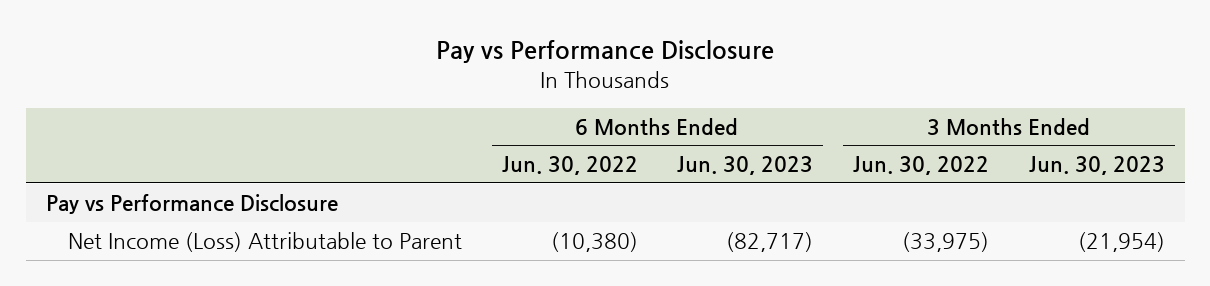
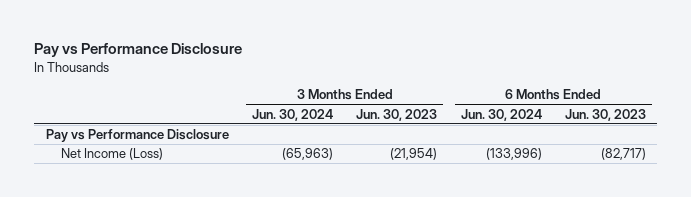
- | 6 Months Ended Jun. 30, 2022 | 6 Months Ended Jun. 30, 2023 | 3 Months Ended Jun. 30, 2022 | 3 Months Ended Jun. 30, 2023
+ | 3 Months Ended Jun. 30, 2024 | 3 Months Ended Jun. 30, 2023 | 6 Months Ended Jun. 30, 2024 | 6 Months Ended Jun. 30, 2023
- Net Income (Loss) Attributable to Parent | (10,380) | (82,717) | (33,975) | (21,954)
+ Net Income (Loss) | (65,963) | (21,954) | (133,996) | (82,717)

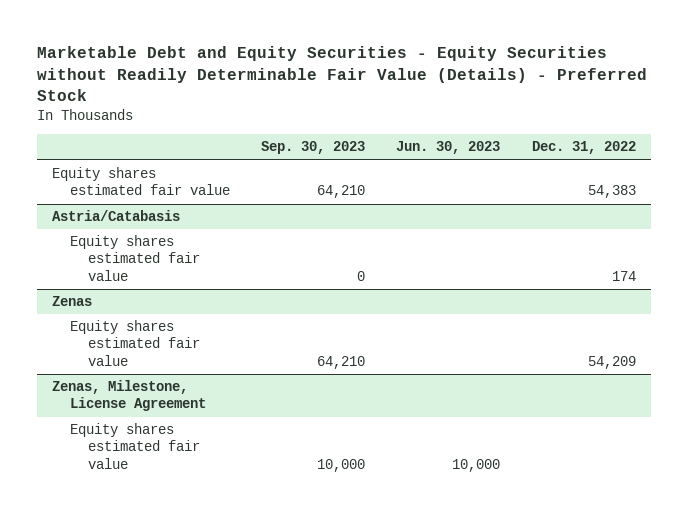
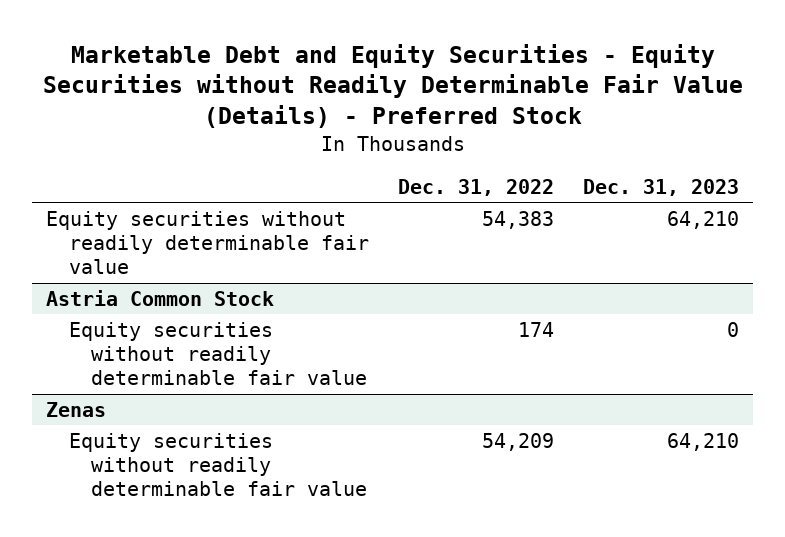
- | Sep. 30, 2023 | Jun. 30, 2023 | Dec. 31, 2022
+ | Dec. 31, 2022 | Dec. 31, 2023
- Equity shares estimated fair value | 64,210 | | 54,383
- Astria/Catabasis
- Equity shares estimated fair value | 0 | | 174
+ Equity securities without readily determinable fair value | 54,383 | 64,210
+ Astria Common Stock
+ Equity securities without readily determinable fair value | 174 | 0
@ Zenas
- Equity shares estimated fair value | 64,210 | | 54,209
- Zenas, Milestone, License Agreement
- Equity shares estimated fair value | 10,000 | 10,000 |
@ Zenas
+ Equity securities without readily determinable fair value | 54,209 | 64,210

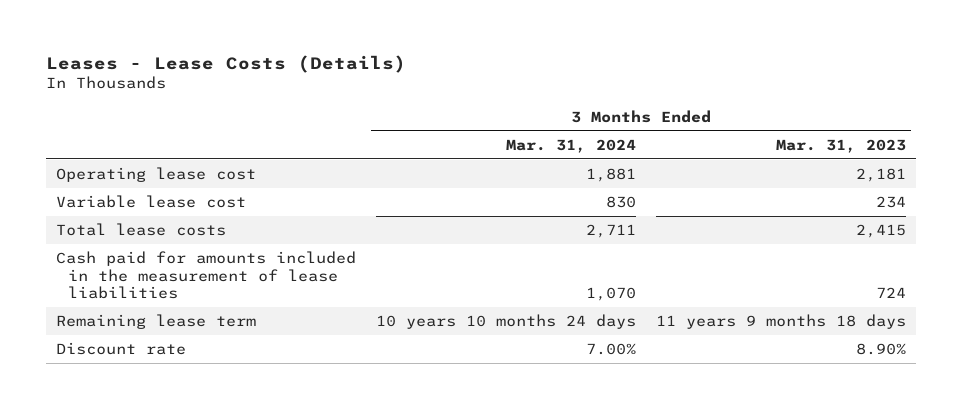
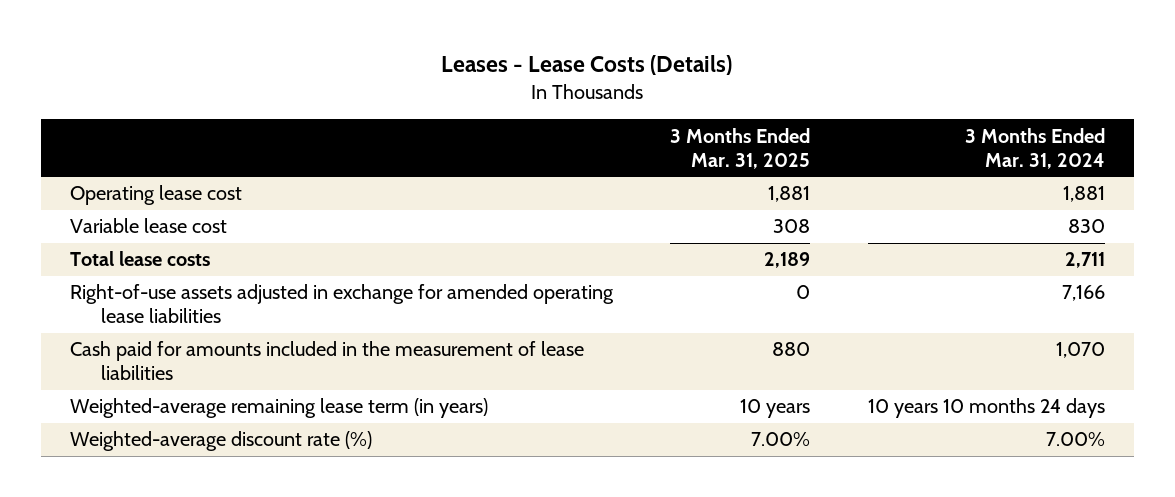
- | 3 Months Ended Mar. 31, 2024 | 3 Months Ended Mar. 31, 2023
+ | 3 Months Ended Mar. 31, 2025 | 3 Months Ended Mar. 31, 2024
+ Right-of-use assets adjusted in exchange for amended operating lease liabilities | 0 | 7,166
- Remaining lease term | 10 years 10 months 24 days | 11 years 9 months 18 days
- Discount rate | 7.00% | 8.90%
+ Weighted-average remaining lease term (in years) | 10 years | 10 years 10 months 24 days
+ Weighted-average discount rate (%) | 7.00% | 7.00%

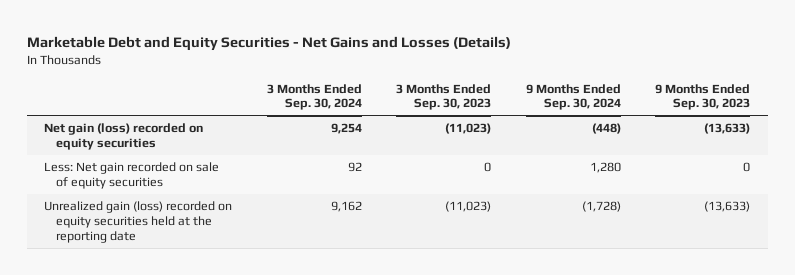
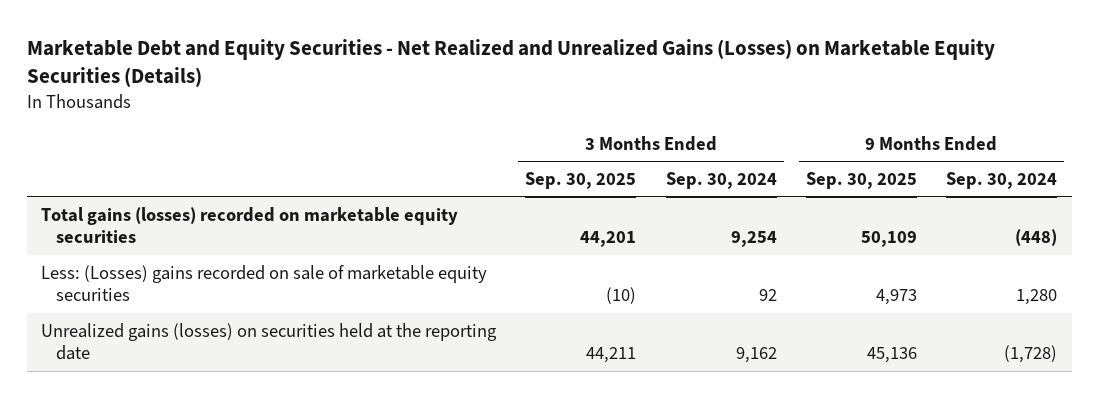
- Marketable Debt and Equity Securities - Net Gains and Losses (Details)
+ Marketable Debt and Equity Securities - Net Realized and Unrealized Gains (Losses) on Marketable Equity Securities (Details)
- | 3 Months Ended Sep. 30, 2024 | 3 Months Ended Sep. 30, 2023 | 9 Months Ended Sep. 30, 2024 | 9 Months Ended Sep. 30, 2023
+ | 3 Months Ended Sep. 30, 2025 | 3 Months Ended Sep. 30, 2024 | 9 Months Ended Sep. 30, 2025 | 9 Months Ended Sep. 30, 2024
- Net gain (loss) recorded on equity securities | 9,254 | (11,023) | (448) | (13,633)
- Less: Net gain recorded on sale of equity securities | 92 | 0 | 1,280 | 0
- Unrealized gain (loss) recorded on equity securities held at the reporting date | 9,162 | (11,023) | (1,728) | (13,633)
+ Total gains (losses) recorded on marketable equity securities | 44,201 | 9,254 | 50,109 | (448)
+ Less: (Losses) gains recorded on sale of marketable equity securities | (10) | 92 | 4,973 | 1,280
+ Unrealized gains (losses) on securities held at the reporting date | 44,211 | 9,162 | 45,136 | (1,728)

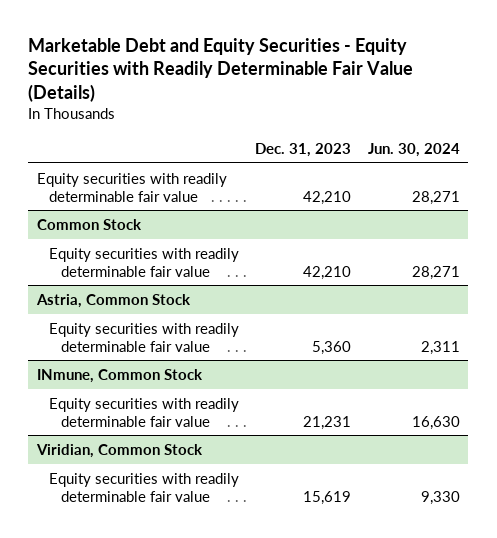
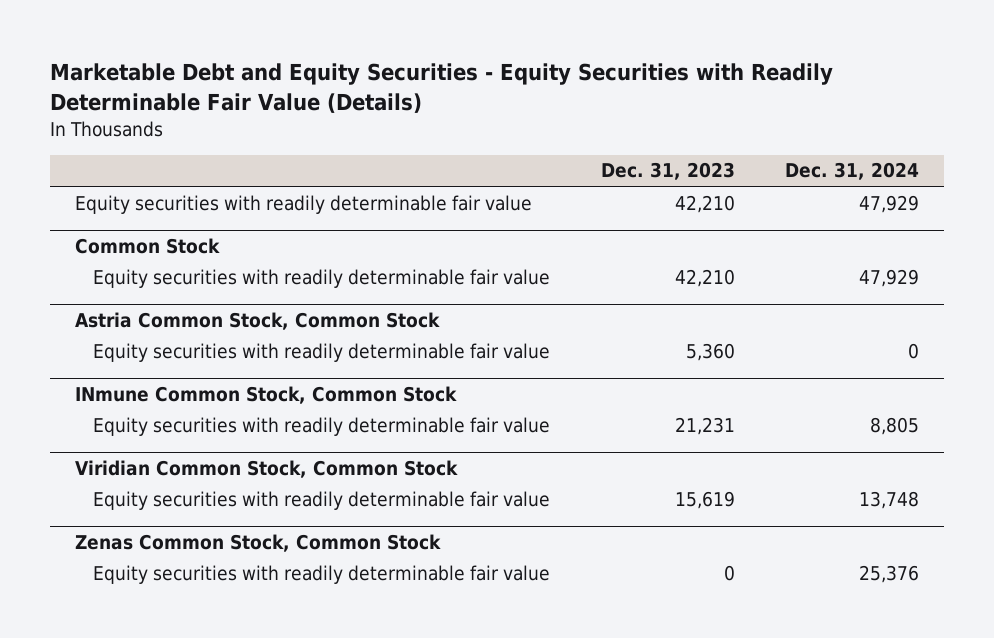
- | Dec. 31, 2023 | Jun. 30, 2024
+ | Dec. 31, 2023 | Dec. 31, 2024
- Astria, Common Stock
+ Astria Common Stock, Common Stock
- INmune, Common Stock
+ INmune Common Stock, Common Stock
- Viridian, Common Stock
+ Viridian Common Stock, Common Stock
+ Zenas Common Stock, Common Stock
+ Equity securities with readily determinable fair value | 0 | 25,376

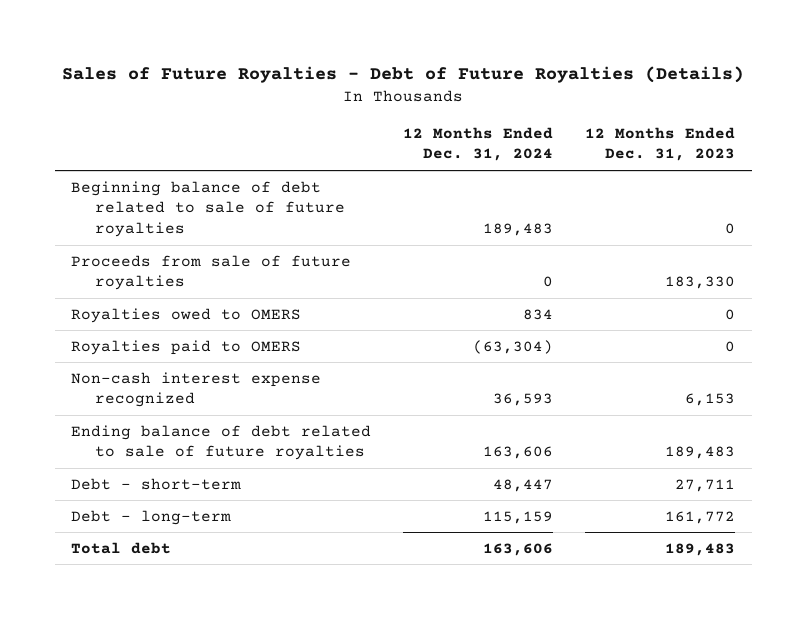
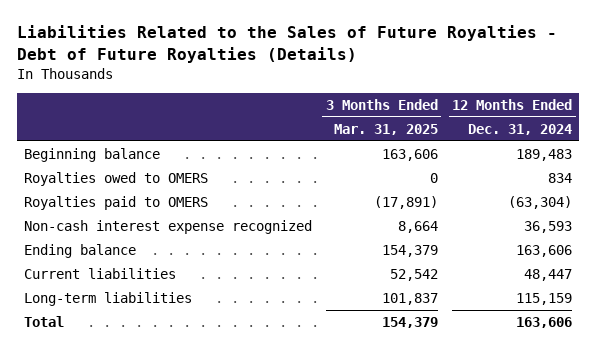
- Sales of Future Royalties - Debt of Future Royalties (Details)
+ Liabilities Related to the Sales of Future Royalties - Debt of Future Royalties (Details)
- | 12 Months Ended Dec. 31, 2024 | 12 Months Ended Dec. 31, 2023
+ | 3 Months Ended Mar. 31, 2025 | 12 Months Ended Dec. 31, 2024
- Beginning balance of debt related to sale of future royalties | 189,483 | 0
- Proceeds from sale of future royalties | 0 | 183,330
+ Beginning balance | 163,606 | 189,483
- Ending balance of debt related to sale of future royalties | 163,606 | 189,483
- Debt - short-term | 48,447 | 27,711
- Debt - long-term | 115,159 | 161,772
- Total debt | 163,606 | 189,483
+ Ending balance | 154,379 | 163,606
+ Current liabilities | 52,542 | 48,447
+ Long-term liabilities | 101,837 | 115,159
+ Total | 154,379 | 163,606

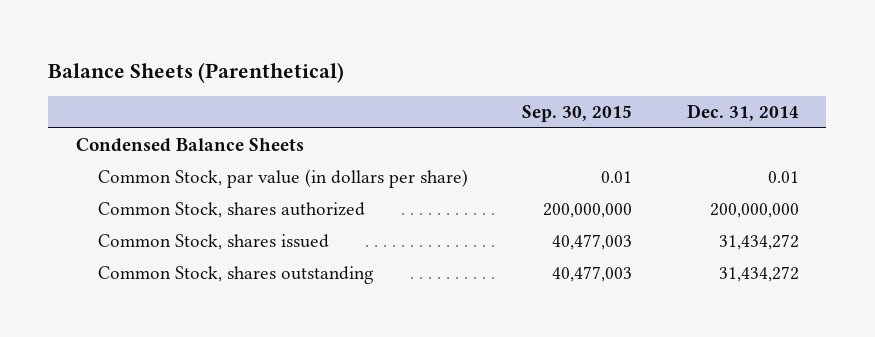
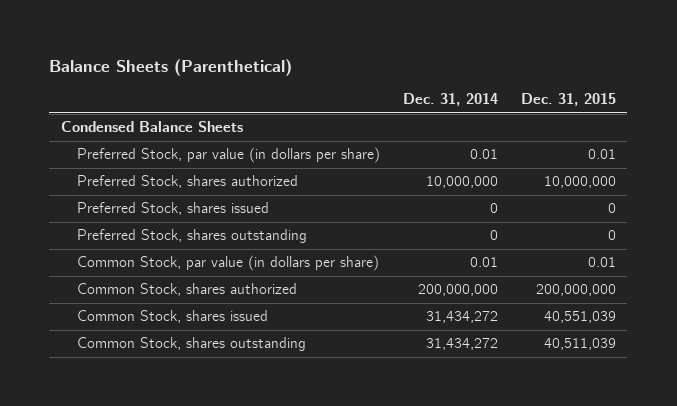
- | Sep. 30, 2015 | Dec. 31, 2014
+ | Dec. 31, 2014 | Dec. 31, 2015
+ Preferred Stock, par value (in dollars per share) | 0.01 | 0.01
+ Preferred Stock, shares authorized | 10,000,000 | 10,000,000
+ Preferred Stock, shares issued | 0 | 0
+ Preferred Stock, shares outstanding | 0 | 0

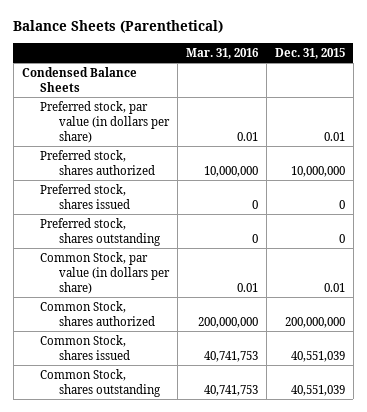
- | Dec. 31, 2014 | Dec. 31, 2015
+ | Mar. 31, 2016 | Dec. 31, 2015
- Preferred Stock, par value (in dollars per share) | 0.01 | 0.01
- Preferred Stock, shares authorized | 10,000,000 | 10,000,000
- Preferred Stock, shares issued | 0 | 0
- Preferred Stock, shares outstanding | 0 | 0
+ Preferred stock, par value (in dollars per share) | 0.01 | 0.01
+ Preferred stock, shares authorized | 10,000,000 | 10,000,000
+ Preferred stock, shares issued | 0 | 0
+ Preferred stock, shares outstanding | 0 | 0
- Common Stock, shares outstanding | 31,434,272 | 40,511,039
+ Common Stock, shares outstanding | 40,741,753 | 40,551,039

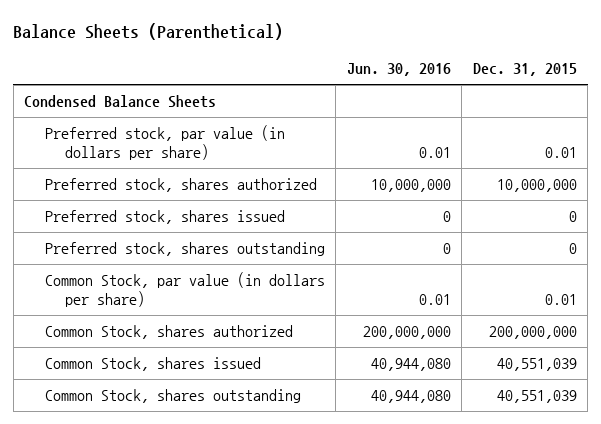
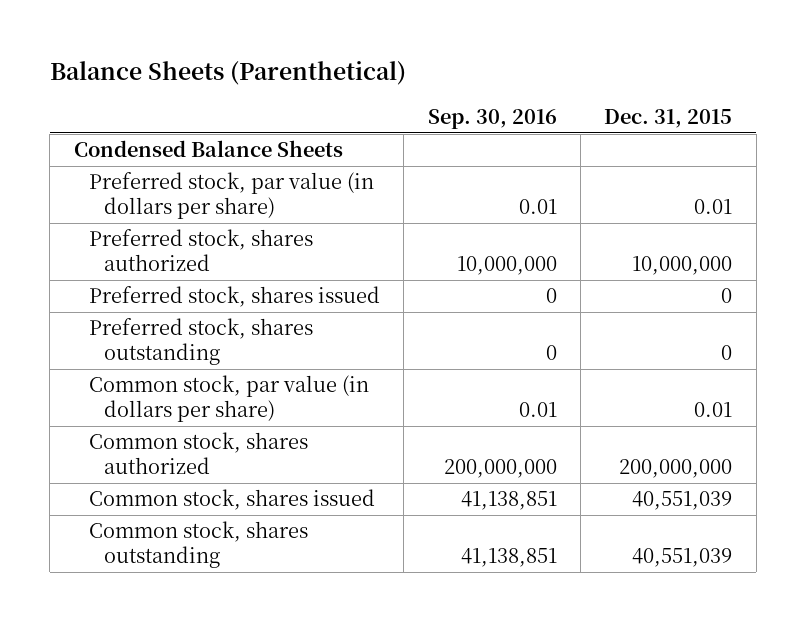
- | Jun. 30, 2016 | Dec. 31, 2015
+ | Sep. 30, 2016 | Dec. 31, 2015
- Common Stock, par value (in dollars per share) | 0.01 | 0.01
- Common Stock, shares authorized | 200,000,000 | 200,000,000
- Common Stock, shares issued | 40,944,080 | 40,551,039
- Common Stock, shares outstanding | 40,944,080 | 40,551,039
+ Common stock, par value (in dollars per share) | 0.01 | 0.01
+ Common stock, shares authorized | 200,000,000 | 200,000,000
+ Common stock, shares issued | 41,138,851 | 40,551,039
+ Common stock, shares outstanding | 41,138,851 | 40,551,039

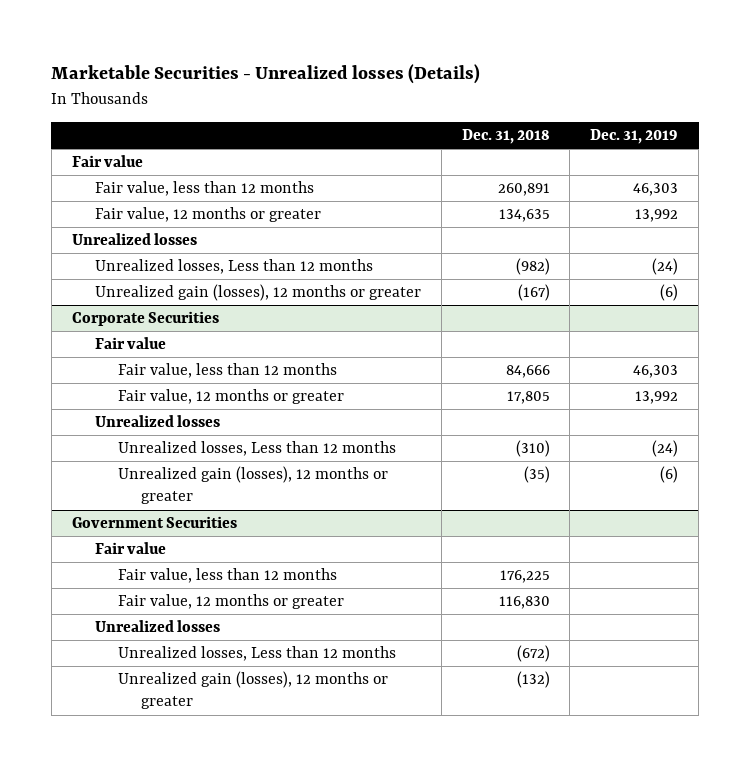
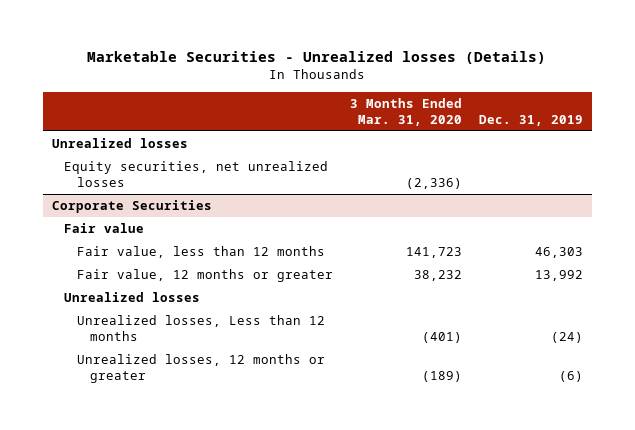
- | Dec. 31, 2018 | Dec. 31, 2019
+ | 3 Months Ended Mar. 31, 2020 | Dec. 31, 2019
- Fair value
- Fair value, less than 12 months | 260,891 | 46,303
- Fair value, 12 months or greater | 134,635 | 13,992
- Unrealized losses, Less than 12 months | (982) | (24)
- Unrealized gain (losses), 12 months or greater | (167) | (6)
+ Equity securities, net unrealized losses | (2,336) |
@ Corporate Securities
- Unrealized gain (losses), 12 months or greater | (35) | (6)
- Government Securities
- Fair value
- Fair value, less than 12 months | 176,225 |
- Fair value, 12 months or greater | 116,830 |
- Unrealized losses
- Unrealized losses, Less than 12 months | (672) |
- Unrealized gain (losses), 12 months or greater | (132) |
@ Corporate Securities
+ Unrealized losses, 12 months or greater | (189) | (6)

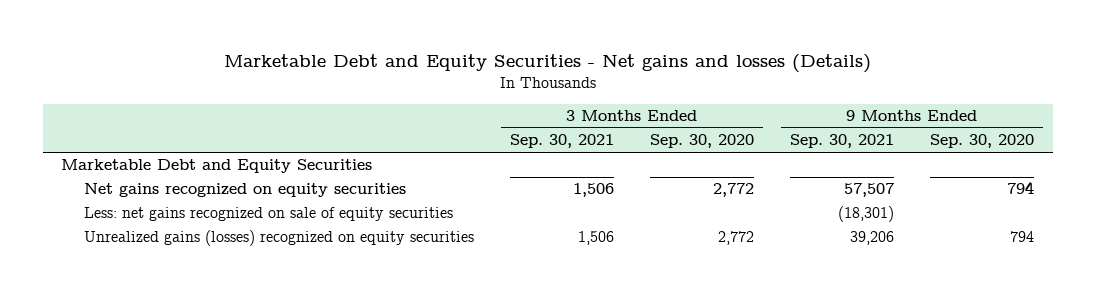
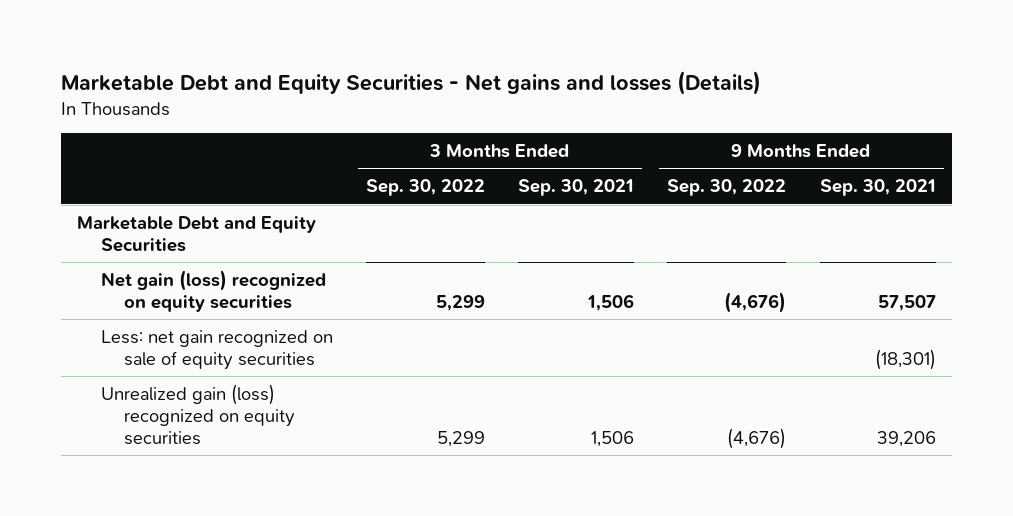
- | 3 Months Ended Sep. 30, 2021 | 3 Months Ended Sep. 30, 2020 | 9 Months Ended Sep. 30, 2021 | 9 Months Ended Sep. 30, 2020
+ | 3 Months Ended Sep. 30, 2022 | 3 Months Ended Sep. 30, 2021 | 9 Months Ended Sep. 30, 2022 | 9 Months Ended Sep. 30, 2021
- Net gains recognized on equity securities | 1,506 | 2,772 | 57,507 | 794
- Less: net gains recognized on sale of equity securities | | | (18,301) |
- Unrealized gains (losses) recognized on equity securities | 1,506 | 2,772 | 39,206 | 794
+ Net gain (loss) recognized on equity securities | 5,299 | 1,506 | (4,676) | 57,507
+ Less: net gain recognized on sale of equity securities | | | | (18,301)
+ Unrealized gain (loss) recognized on equity securities | 5,299 | 1,506 | (4,676) | 39,206

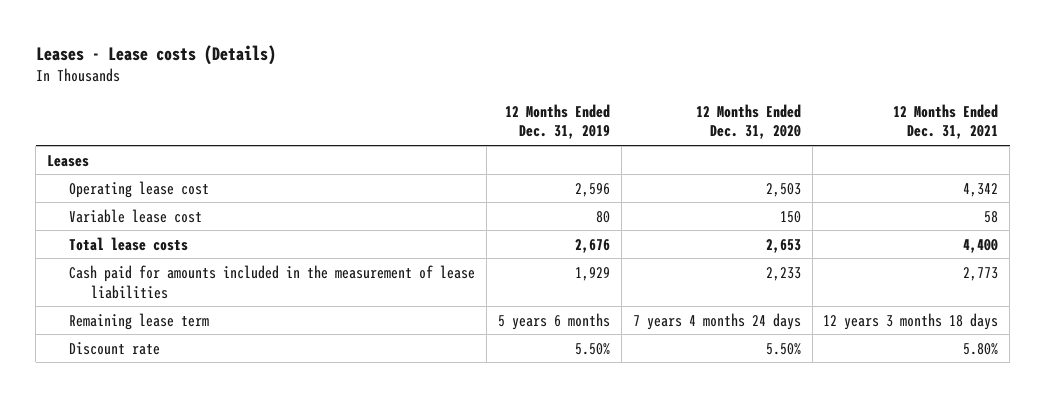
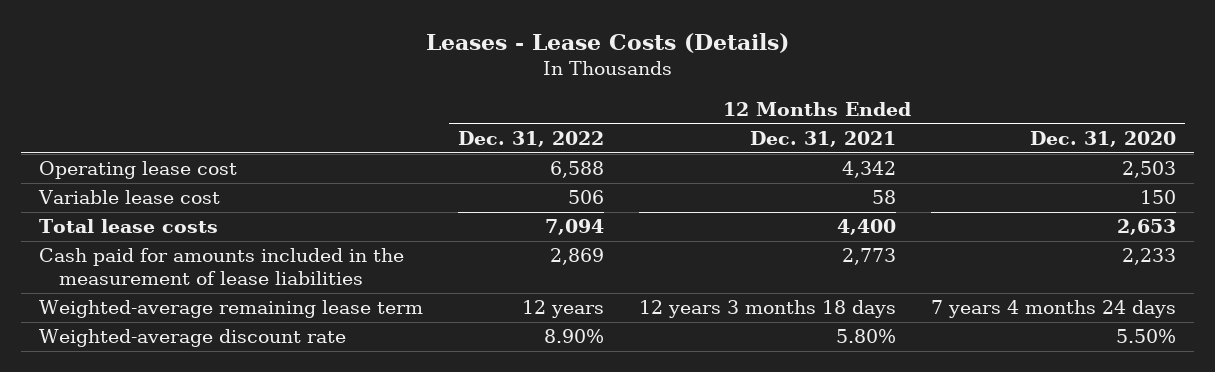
- Leases - Lease costs (Details)
+ Leases - Lease Costs (Details)
- | 12 Months Ended Dec. 31, 2019 | 12 Months Ended Dec. 31, 2020 | 12 Months Ended Dec. 31, 2021
+ | 12 Months Ended Dec. 31, 2022 | 12 Months Ended Dec. 31, 2021 | 12 Months Ended Dec. 31, 2020
- Leases
- Remaining lease term | 5 years 6 months | 7 years 4 months 24 days | 12 years 3 months 18 days
- Discount rate | 5.50% | 5.50% | 5.80%
+ Weighted-average remaining lease term | 12 years | 12 years 3 months 18 days | 7 years 4 months 24 days
+ Weighted-average discount rate | 8.90% | 5.80% | 5.50%

